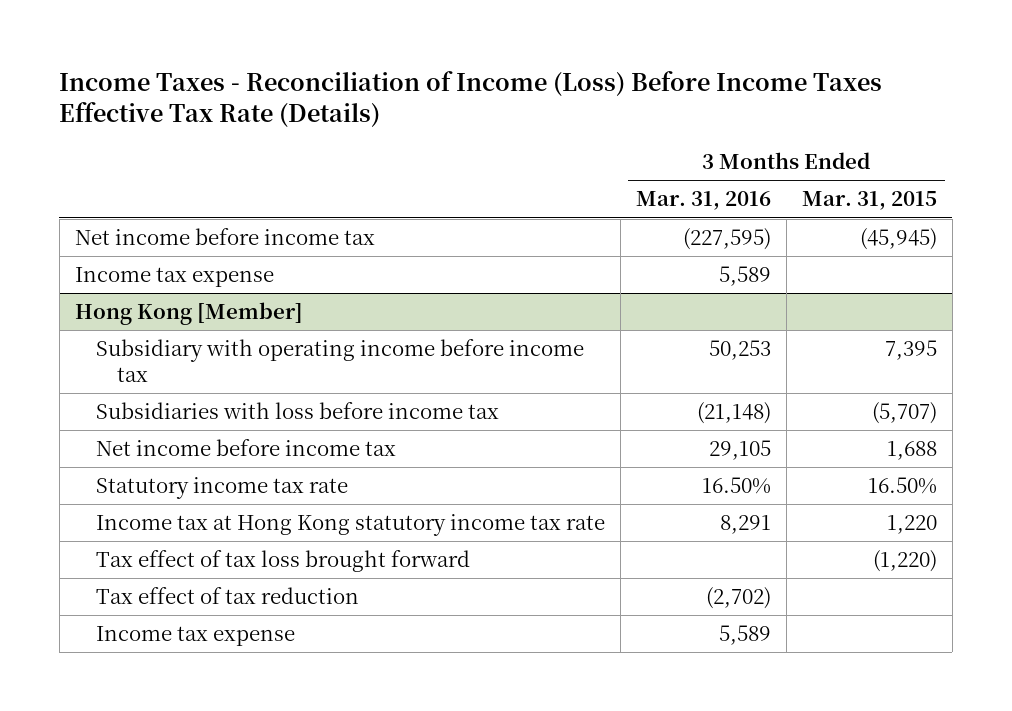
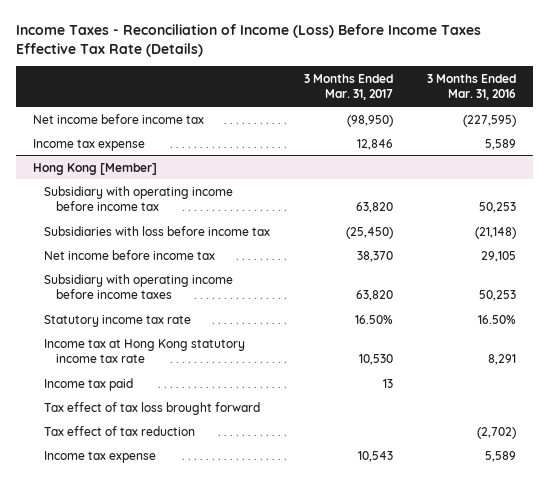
- | 3 Months Ended Mar. 31, 2016 | 3 Months Ended Mar. 31, 2015
+ | 3 Months Ended Mar. 31, 2017 | 3 Months Ended Mar. 31, 2016
@ Hong Kong [Member]
+ Subsidiary with operating income before income taxes | 63,820 | 50,253
+ Income tax paid | 13 |

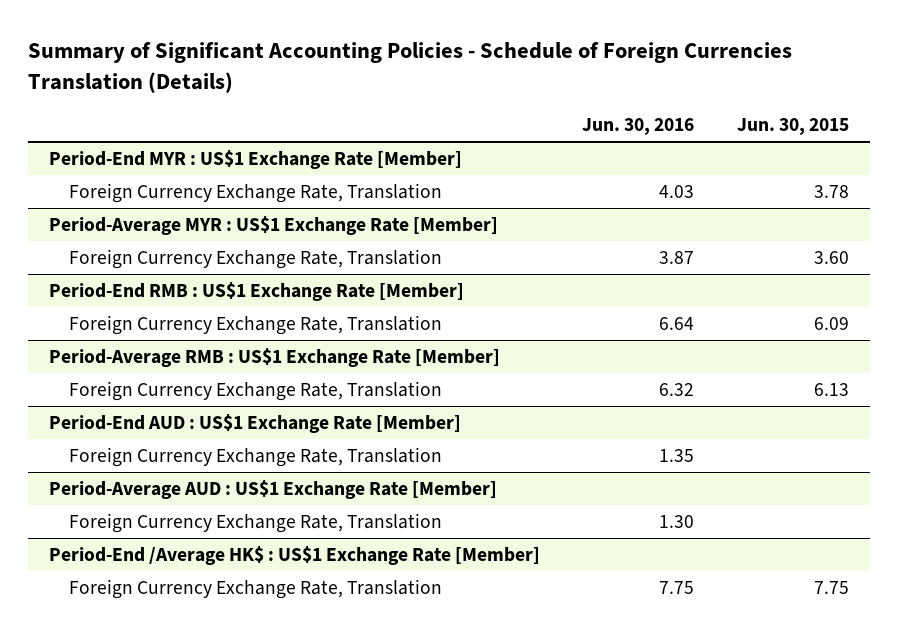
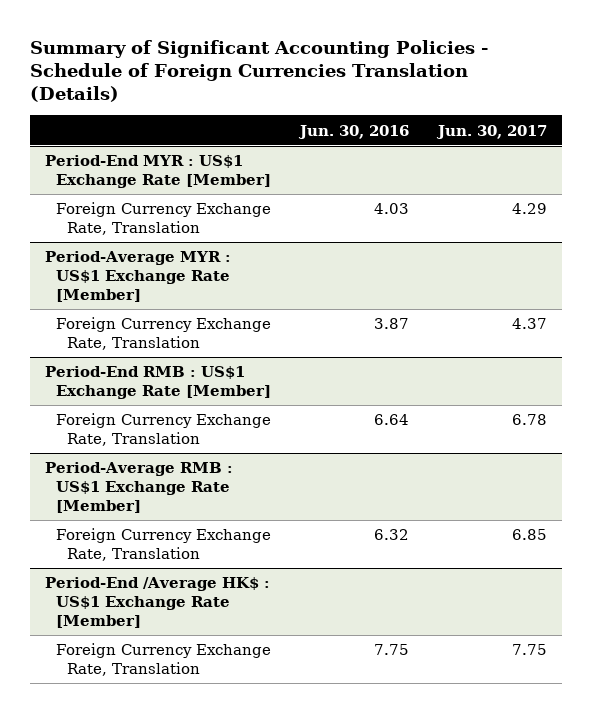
- | Jun. 30, 2016 | Jun. 30, 2015
+ | Jun. 30, 2016 | Jun. 30, 2017
- Period-End AUD : US$1 Exchange Rate [Member]
- Foreign Currency Exchange Rate, Translation | 1.35 |
- Period-Average AUD : US$1 Exchange Rate [Member]
- Foreign Currency Exchange Rate, Translation | 1.30 |

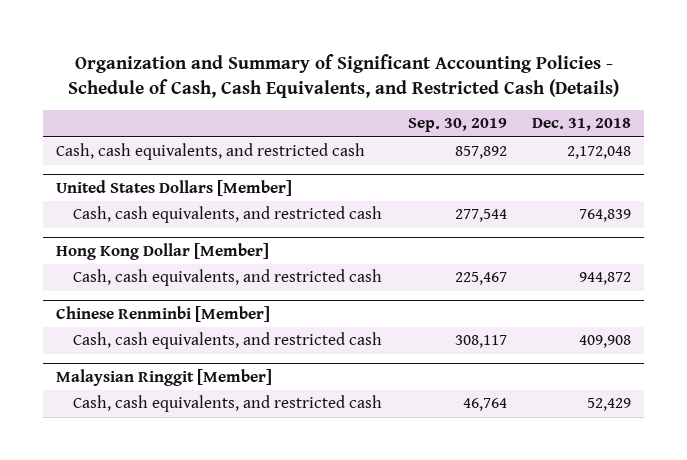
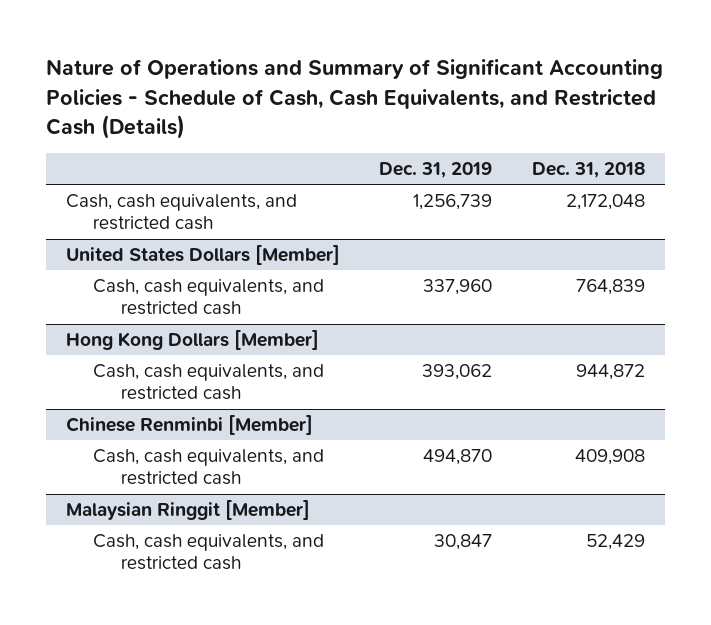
- Organization and Summary of Significant Accounting Policies - Schedule of Cash, Cash Equivalents, and Restricted Cash (Details)
+ Nature of Operations and Summary of Significant Accounting Policies - Schedule of Cash, Cash Equivalents, and Restricted Cash (Details)
- | Sep. 30, 2019 | Dec. 31, 2018
+ | Dec. 31, 2019 | Dec. 31, 2018
- Hong Kong Dollar [Member]
+ Hong Kong Dollars [Member]

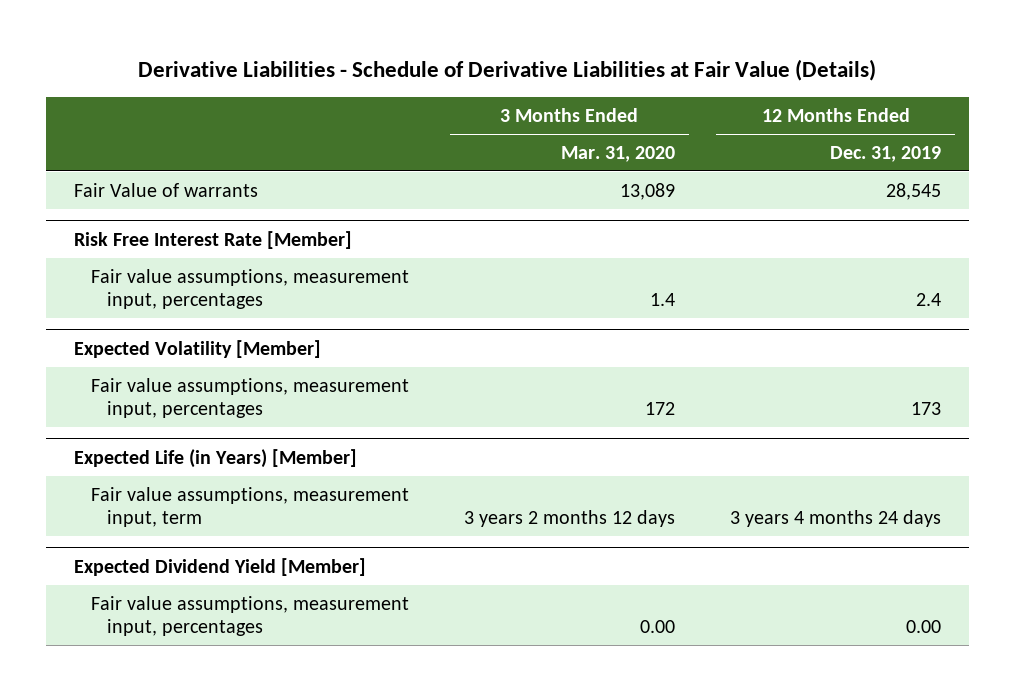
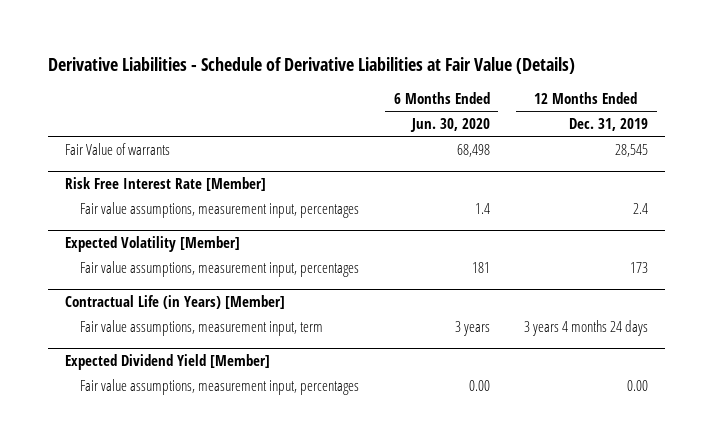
- | 3 Months Ended Mar. 31, 2020 | 12 Months Ended Dec. 31, 2019
+ | 6 Months Ended Jun. 30, 2020 | 12 Months Ended Dec. 31, 2019
- Expected Life (in Years) [Member]
+ Contractual Life (in Years) [Member]

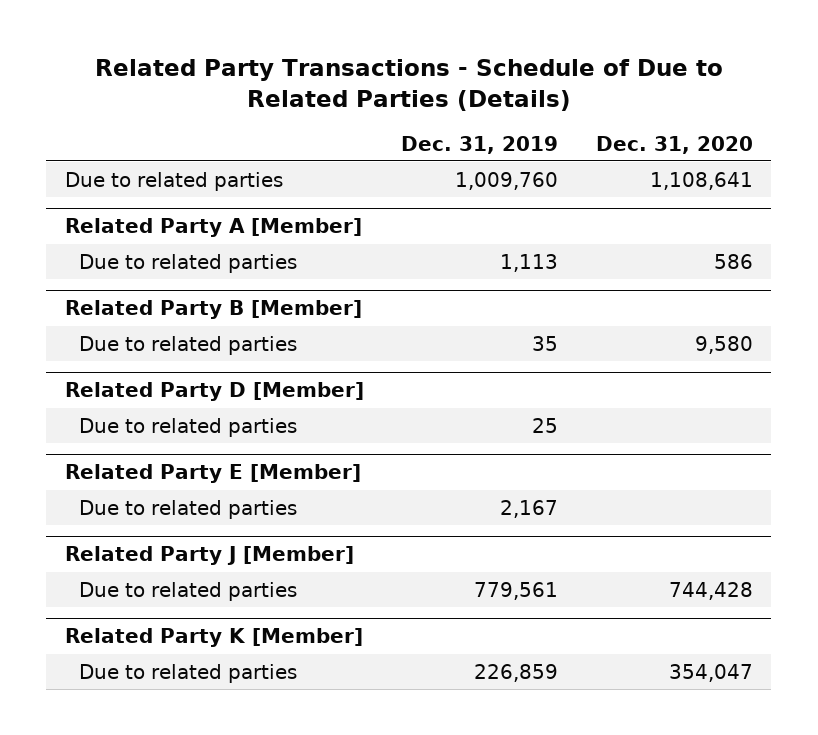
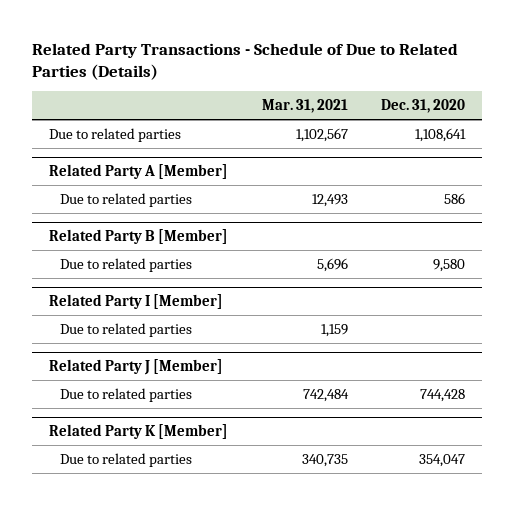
- | Dec. 31, 2019 | Dec. 31, 2020
+ | Mar. 31, 2021 | Dec. 31, 2020
- Related Party D [Member]
- Due to related parties | 25 |
- Related Party E [Member]
+ Related Party I [Member]

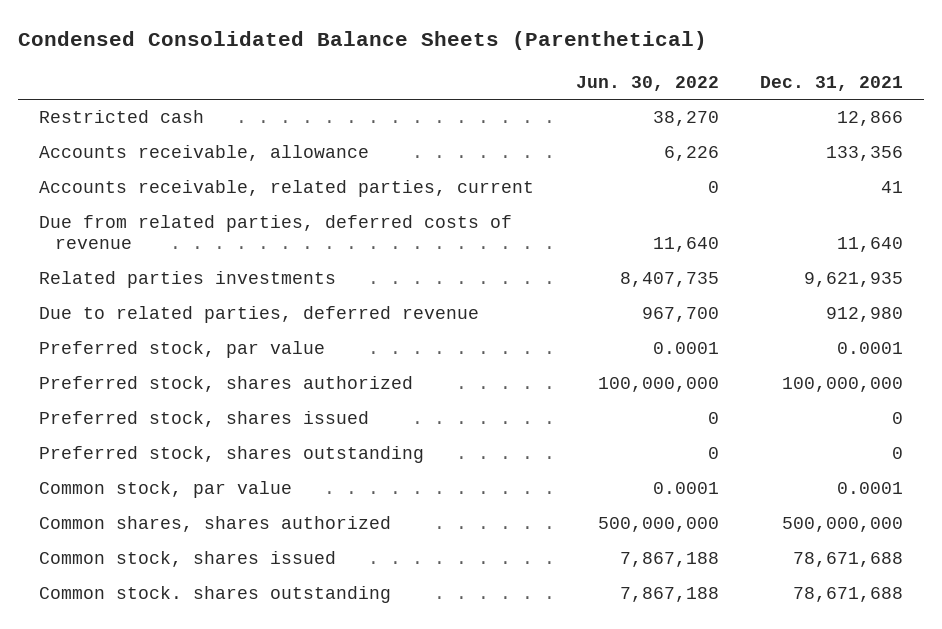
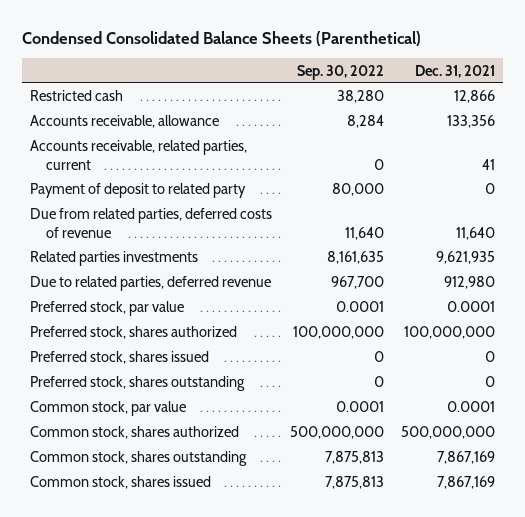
- | Jun. 30, 2022 | Dec. 31, 2021
+ | Sep. 30, 2022 | Dec. 31, 2021
+ Payment of deposit to related party | 80,000 | 0
- Common shares, shares authorized | 500,000,000 | 500,000,000
- Common stock, shares issued | 7,867,188 | 78,671,688
- Common stock. shares outstanding | 7,867,188 | 78,671,688
+ Common stock, shares authorized | 500,000,000 | 500,000,000
+ Common stock, shares outstanding | 7,875,813 | 7,867,169
+ Common stock, shares issued | 7,875,813 | 7,867,169

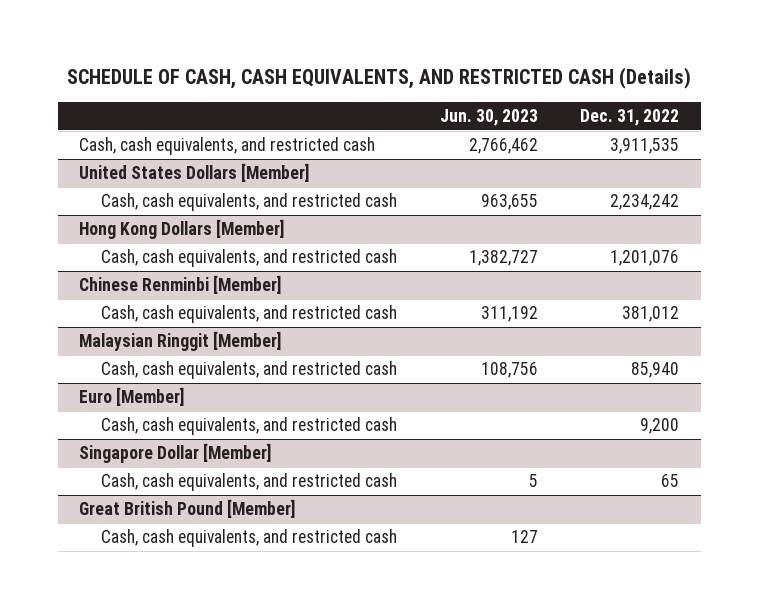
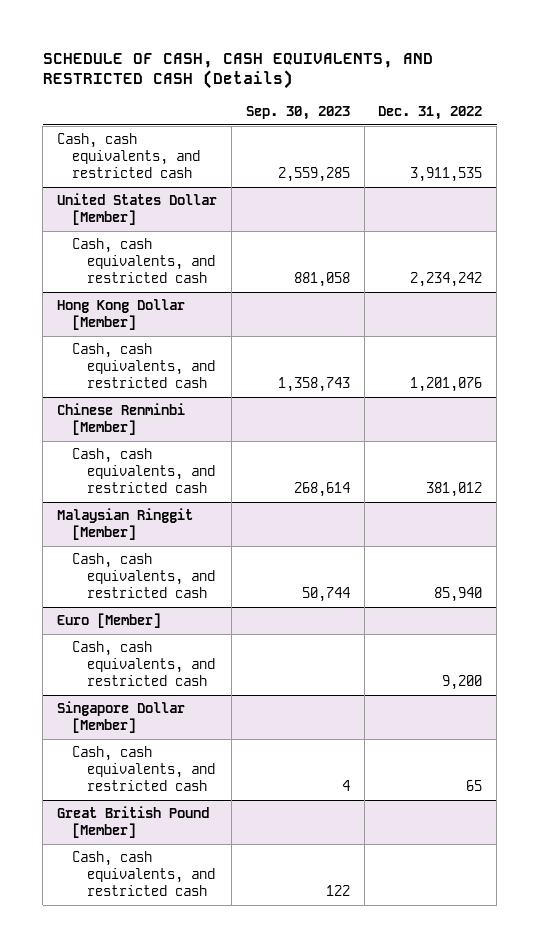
- | Jun. 30, 2023 | Dec. 31, 2022
+ | Sep. 30, 2023 | Dec. 31, 2022
- United States Dollars [Member]
+ United States Dollar [Member]
- Hong Kong Dollars [Member]
+ Hong Kong Dollar [Member]

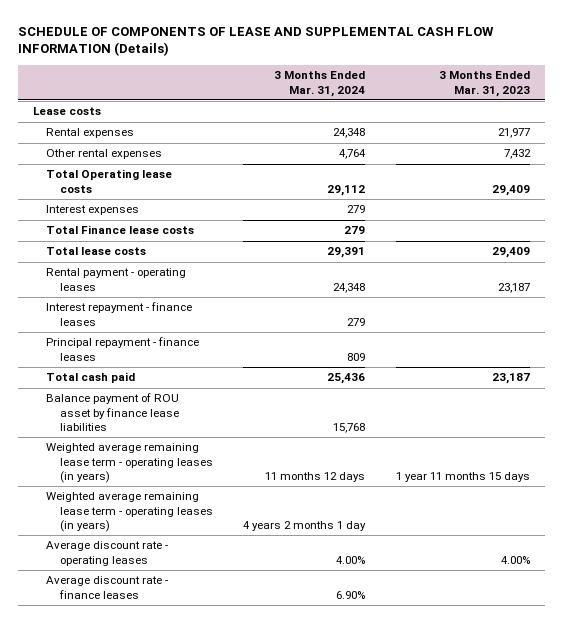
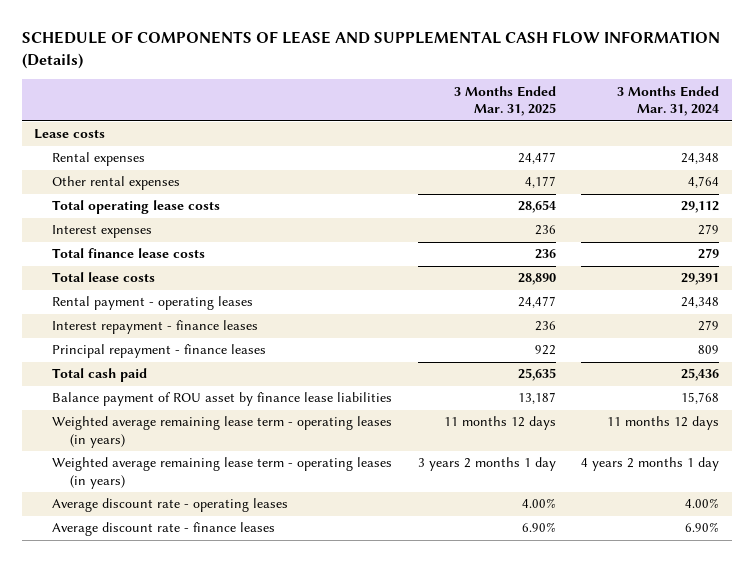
- | 3 Months Ended Mar. 31, 2024 | 3 Months Ended Mar. 31, 2023
+ | 3 Months Ended Mar. 31, 2025 | 3 Months Ended Mar. 31, 2024
- Total Operating lease costs | 29,112 | 29,409
+ Total operating lease costs | 28,654 | 29,112
- Total Finance lease costs | 279 |
+ Total finance lease costs | 236 | 279

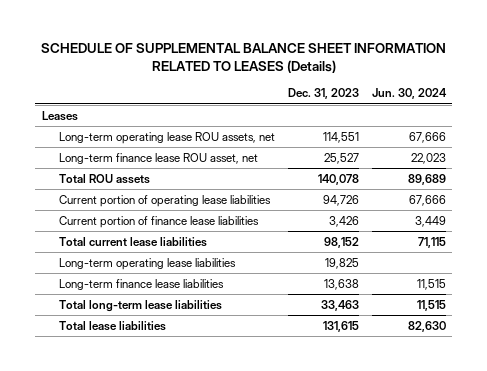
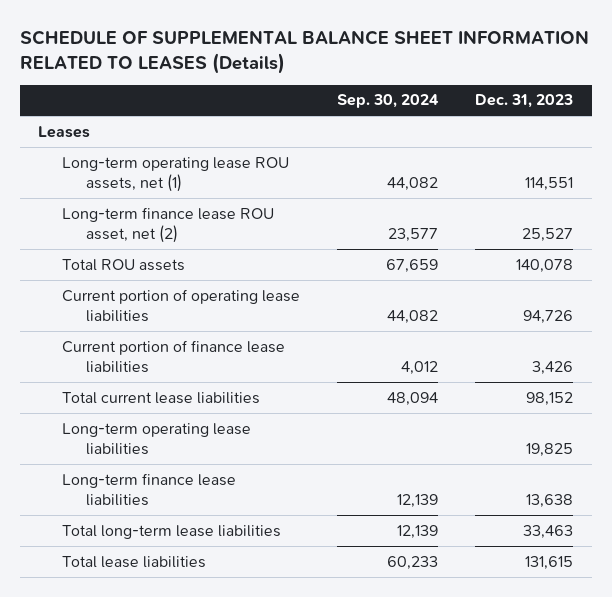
- | Dec. 31, 2023 | Jun. 30, 2024
+ | Sep. 30, 2024 | Dec. 31, 2023
- Long-term operating lease ROU assets, net | 114,551 | 67,666
- Long-term finance lease ROU asset, net | 25,527 | 22,023
+ Long-term operating lease ROU assets, net (1) | 44,082 | 114,551
+ Long-term finance lease ROU asset, net (2) | 23,577 | 25,527

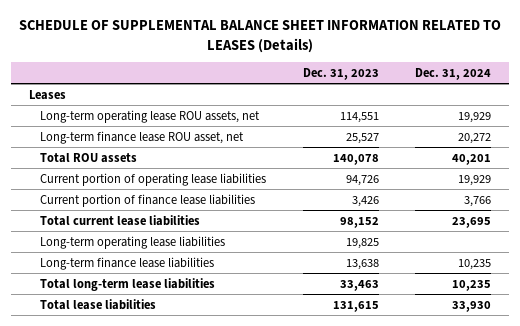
- | Sep. 30, 2024 | Dec. 31, 2023
+ | Dec. 31, 2023 | Dec. 31, 2024
- Long-term operating lease ROU assets, net (1) | 44,082 | 114,551
- Long-term finance lease ROU asset, net (2) | 23,577 | 25,527
+ Long-term operating lease ROU assets, net | 114,551 | 19,929
+ Long-term finance lease ROU asset, net | 25,527 | 20,272

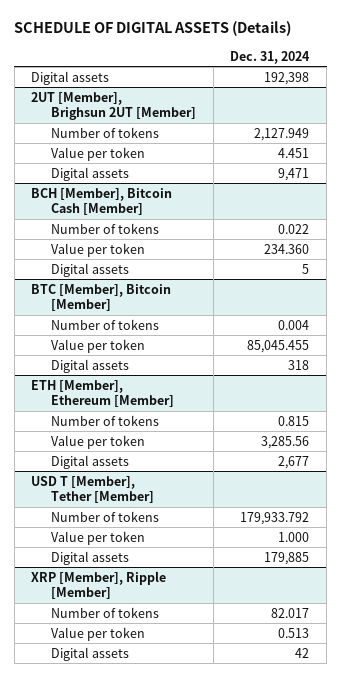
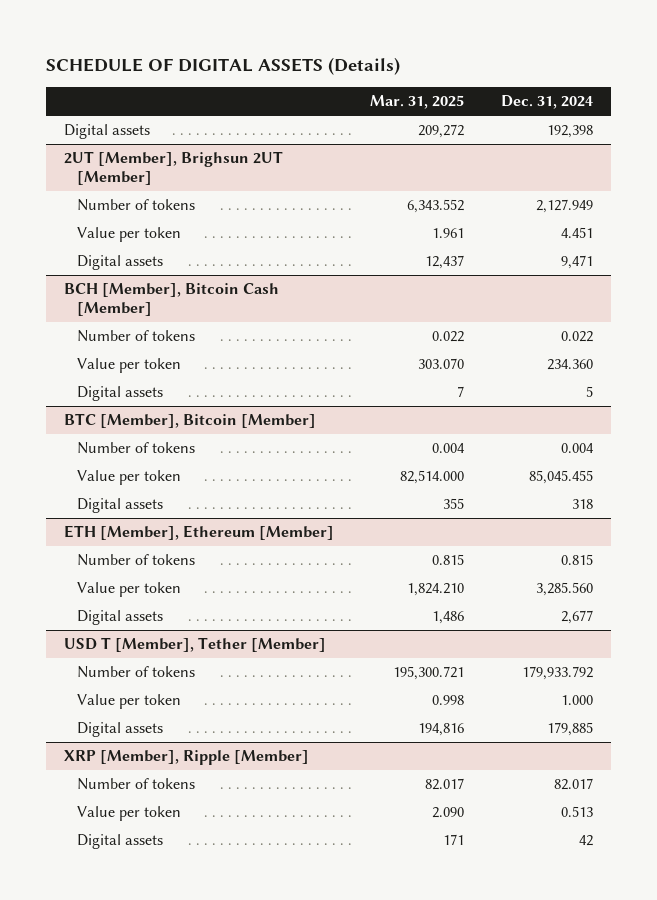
- | Dec. 31, 2024
+ | Mar. 31, 2025 | Dec. 31, 2024
@ ETH [Member], Ethereum [Member]
- Value per token | 3,285.56
+ Value per token | 1,824.210 | 3,285.560

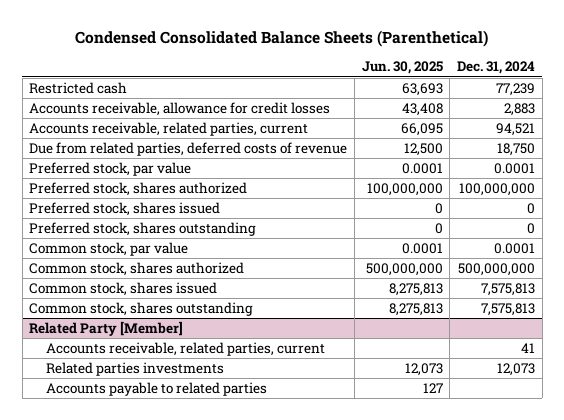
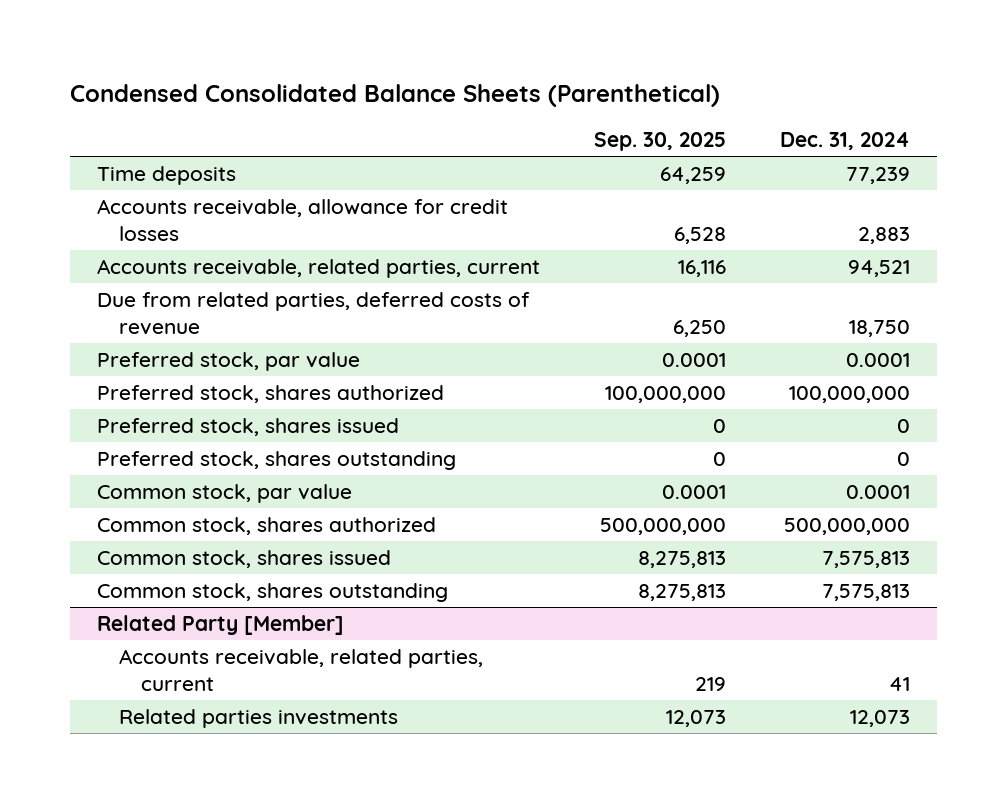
- | Jun. 30, 2025 | Dec. 31, 2024
+ | Sep. 30, 2025 | Dec. 31, 2024
- Restricted cash | 63,693 | 77,239
+ Time deposits | 64,259 | 77,239
@ Related Party [Member]
- Accounts payable to related parties | 127 |

